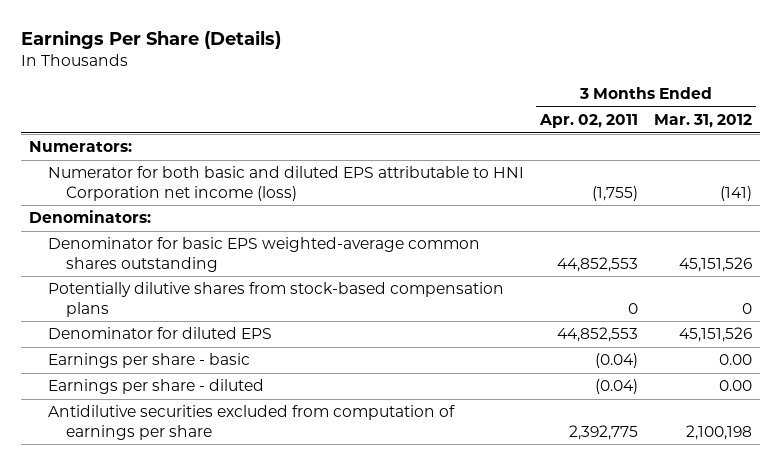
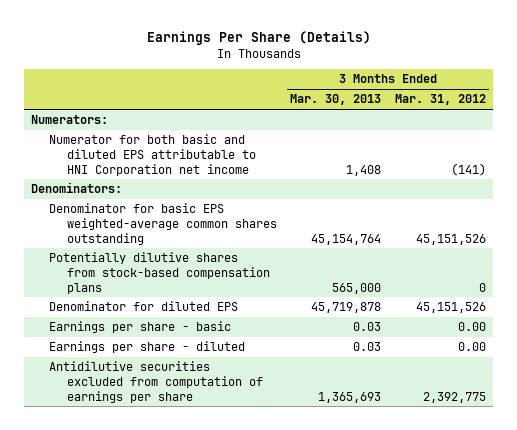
- | 3 Months Ended Apr. 02, 2011 | 3 Months Ended Mar. 31, 2012
+ | 3 Months Ended Mar. 30, 2013 | 3 Months Ended Mar. 31, 2012
- Numerator for both basic and diluted EPS attributable to HNI Corporation net income (loss) | (1,755) | (141)
+ Numerator for both basic and diluted EPS attributable to HNI Corporation net income | 1,408 | (141)
- Antidilutive securities excluded from computation of earnings per share | 2,392,775 | 2,100,198
+ Antidilutive securities excluded from computation of earnings per share | 1,365,693 | 2,392,775

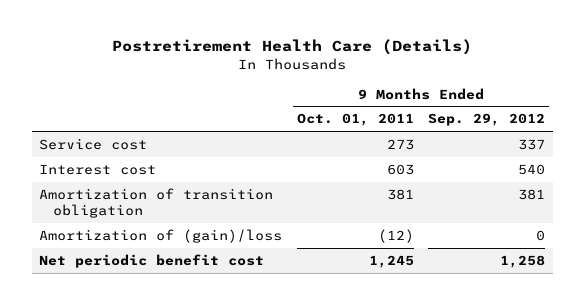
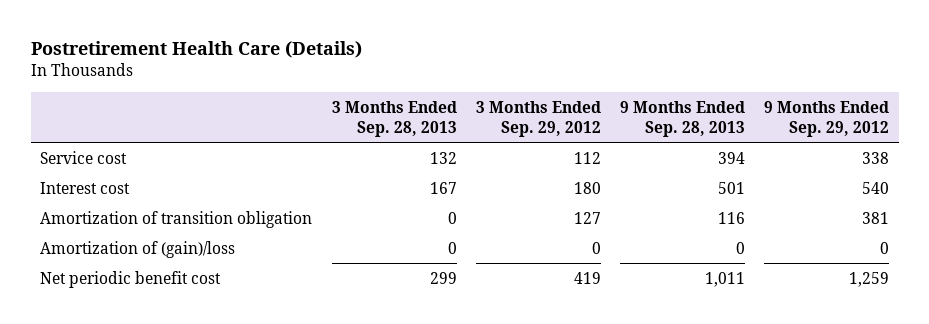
- | 9 Months Ended Oct. 01, 2011 | 9 Months Ended Sep. 29, 2012
+ | 3 Months Ended Sep. 28, 2013 | 3 Months Ended Sep. 29, 2012 | 9 Months Ended Sep. 28, 2013 | 9 Months Ended Sep. 29, 2012
- Service cost | 273 | 337
+ Service cost | 132 | 112 | 394 | 338
- Net periodic benefit cost | 1,245 | 1,258
+ Net periodic benefit cost | 299 | 419 | 1,011 | 1,259

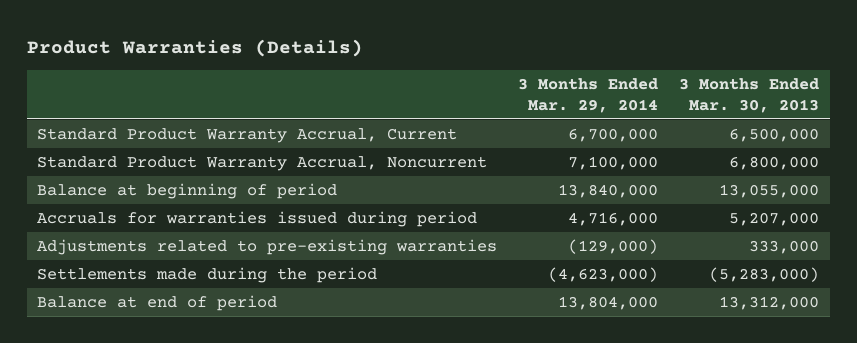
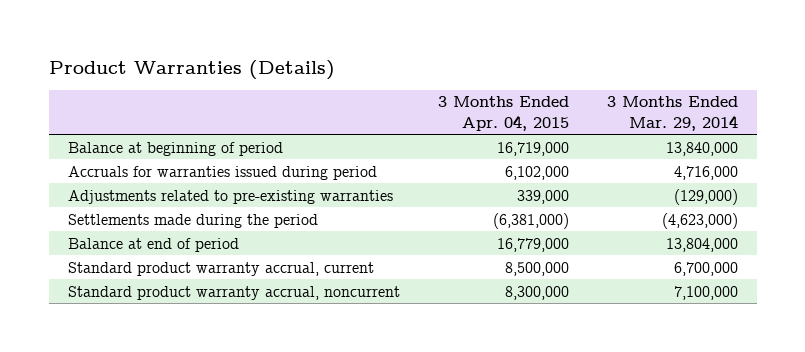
- | 3 Months Ended Mar. 29, 2014 | 3 Months Ended Mar. 30, 2013
+ | 3 Months Ended Apr. 04, 2015 | 3 Months Ended Mar. 29, 2014
- Standard Product Warranty Accrual, Current | 6,700,000 | 6,500,000
- Standard Product Warranty Accrual, Noncurrent | 7,100,000 | 6,800,000
+ Standard product warranty accrual, current | 8,500,000 | 6,700,000
+ Standard product warranty accrual, noncurrent | 8,300,000 | 7,100,000

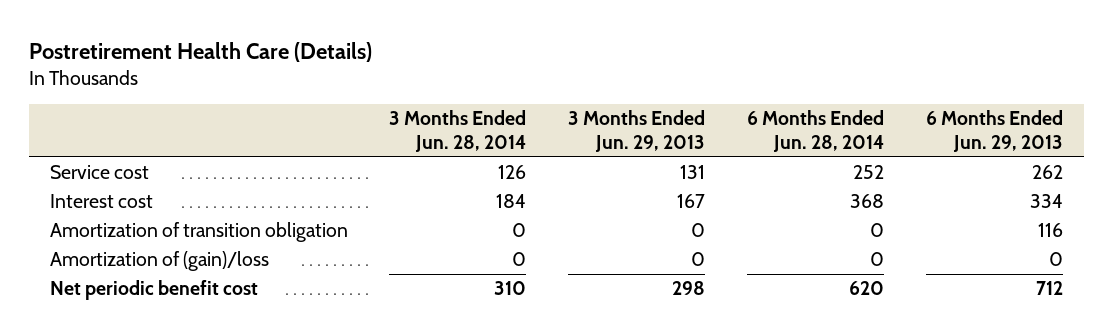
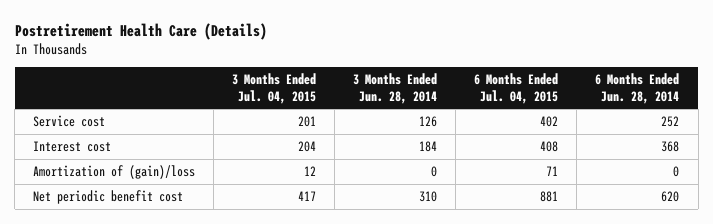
- | 3 Months Ended Jun. 28, 2014 | 3 Months Ended Jun. 29, 2013 | 6 Months Ended Jun. 28, 2014 | 6 Months Ended Jun. 29, 2013
+ | 3 Months Ended Jul. 04, 2015 | 3 Months Ended Jun. 28, 2014 | 6 Months Ended Jul. 04, 2015 | 6 Months Ended Jun. 28, 2014
- Amortization of transition obligation | 0 | 0 | 0 | 116

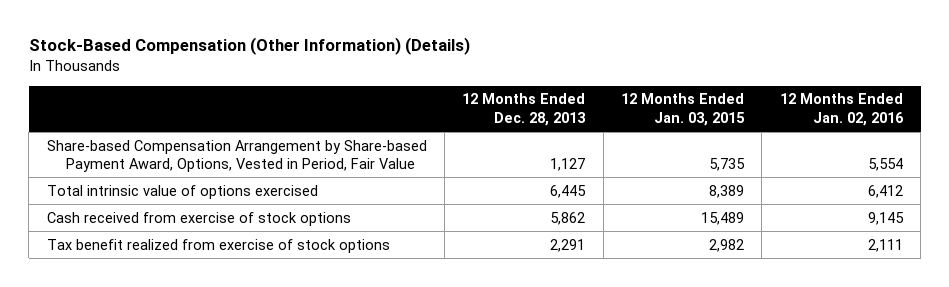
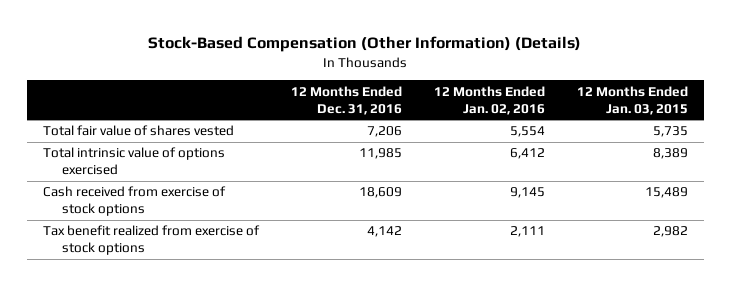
- | 12 Months Ended Dec. 28, 2013 | 12 Months Ended Jan. 03, 2015 | 12 Months Ended Jan. 02, 2016
+ | 12 Months Ended Dec. 31, 2016 | 12 Months Ended Jan. 02, 2016 | 12 Months Ended Jan. 03, 2015
- Share-based Compensation Arrangement by Share-based Payment Award, Options, Vested in Period, Fair Value | 1,127 | 5,735 | 5,554
+ Total fair value of shares vested | 7,206 | 5,554 | 5,735

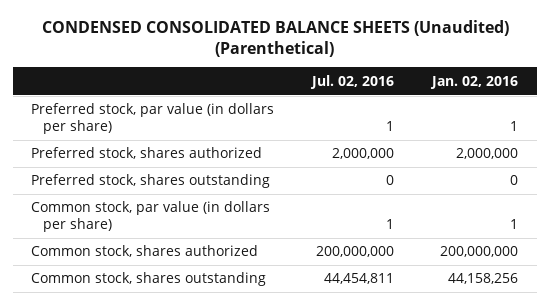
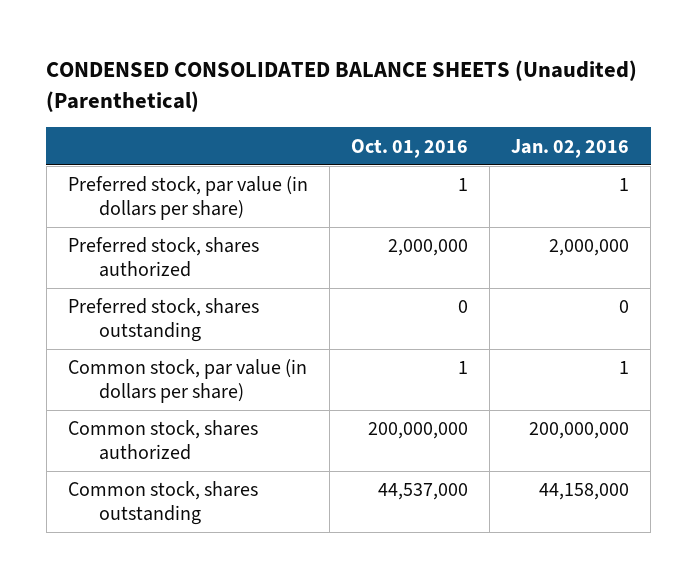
- | Jul. 02, 2016 | Jan. 02, 2016
+ | Oct. 01, 2016 | Jan. 02, 2016
- Common stock, shares outstanding | 44,454,811 | 44,158,256
+ Common stock, shares outstanding | 44,537,000 | 44,158,000

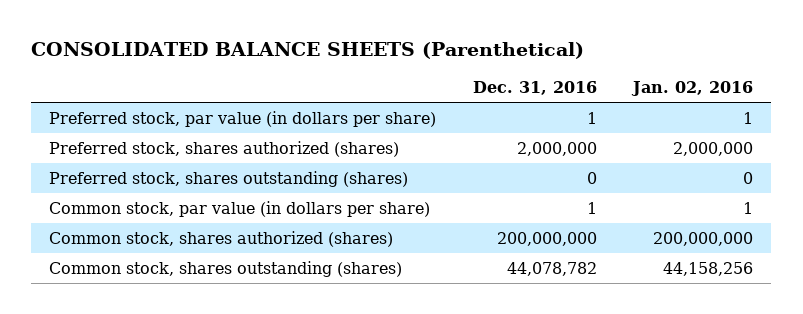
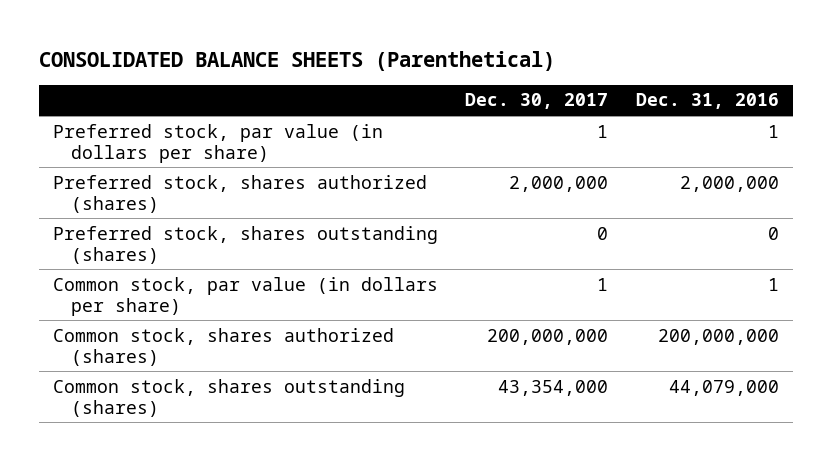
- | Dec. 31, 2016 | Jan. 02, 2016
+ | Dec. 30, 2017 | Dec. 31, 2016
- Common stock, shares outstanding (shares) | 44,078,782 | 44,158,256
+ Common stock, shares outstanding (shares) | 43,354,000 | 44,079,000

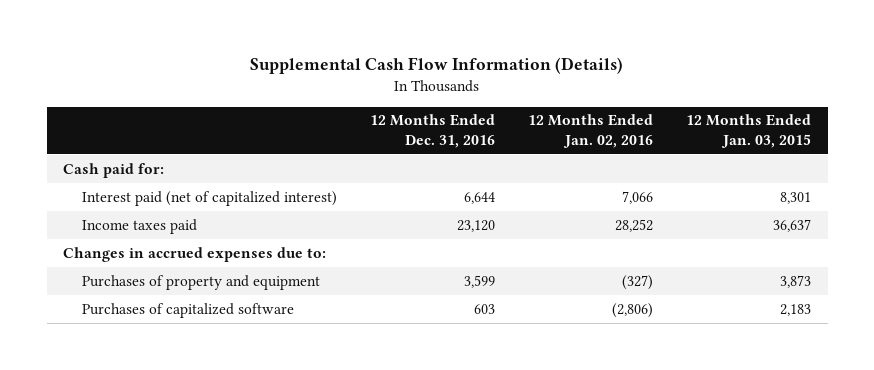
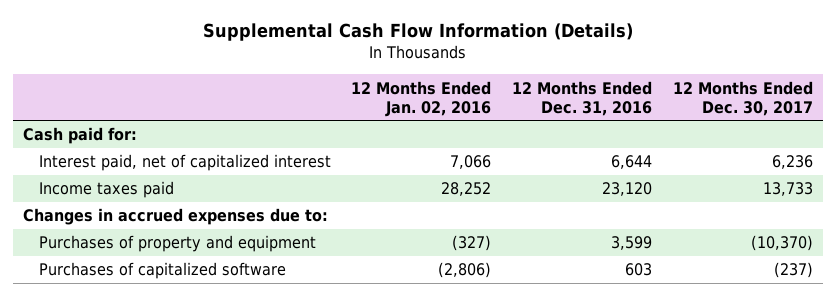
- | 12 Months Ended Dec. 31, 2016 | 12 Months Ended Jan. 02, 2016 | 12 Months Ended Jan. 03, 2015
+ | 12 Months Ended Jan. 02, 2016 | 12 Months Ended Dec. 31, 2016 | 12 Months Ended Dec. 30, 2017
- Interest paid (net of capitalized interest) | 6,644 | 7,066 | 8,301
+ Interest paid, net of capitalized interest | 7,066 | 6,644 | 6,236

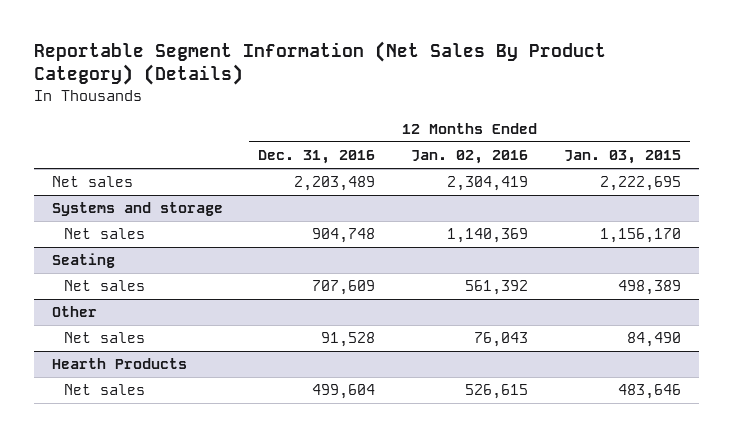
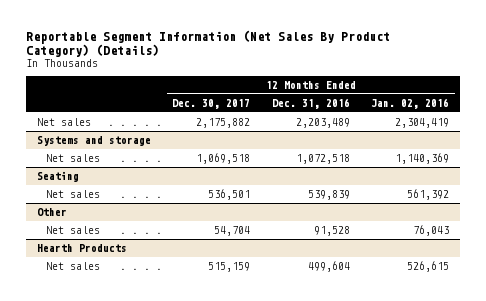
- | 12 Months Ended Dec. 31, 2016 | 12 Months Ended Jan. 02, 2016 | 12 Months Ended Jan. 03, 2015
+ | 12 Months Ended Dec. 30, 2017 | 12 Months Ended Dec. 31, 2016 | 12 Months Ended Jan. 02, 2016
@ Systems and storage
- Net sales | 904,748 | 1,140,369 | 1,156,170
+ Net sales | 1,069,518 | 1,072,518 | 1,140,369
@ Seating
- Net sales | 707,609 | 561,392 | 498,389
+ Net sales | 536,501 | 539,839 | 561,392

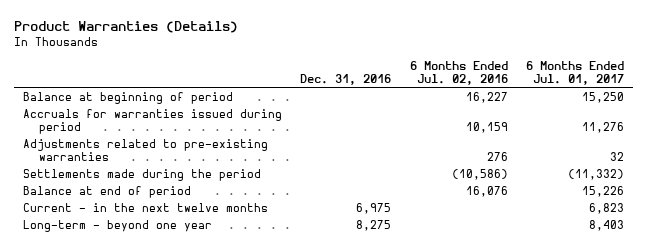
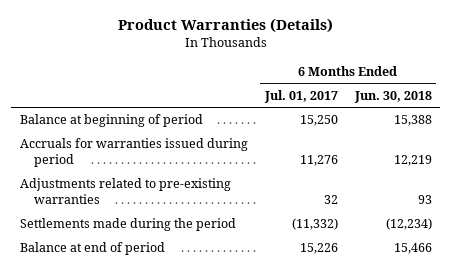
- | Dec. 31, 2016 | 6 Months Ended Jul. 02, 2016 | 6 Months Ended Jul. 01, 2017
+ | 6 Months Ended Jul. 01, 2017 | 6 Months Ended Jun. 30, 2018
- Current - in the next twelve months | 6,975 | | 6,823
- Long-term - beyond one year | 8,275 | | 8,403

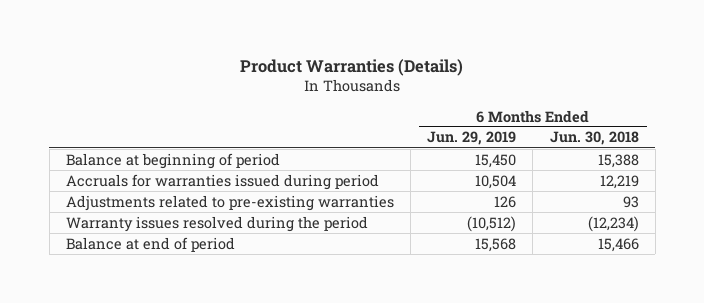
- | 6 Months Ended Jul. 01, 2017 | 6 Months Ended Jun. 30, 2018
+ | 6 Months Ended Jun. 29, 2019 | 6 Months Ended Jun. 30, 2018
- Settlements made during the period | (11,332) | (12,234)
+ Warranty issues resolved during the period | (10,512) | (12,234)

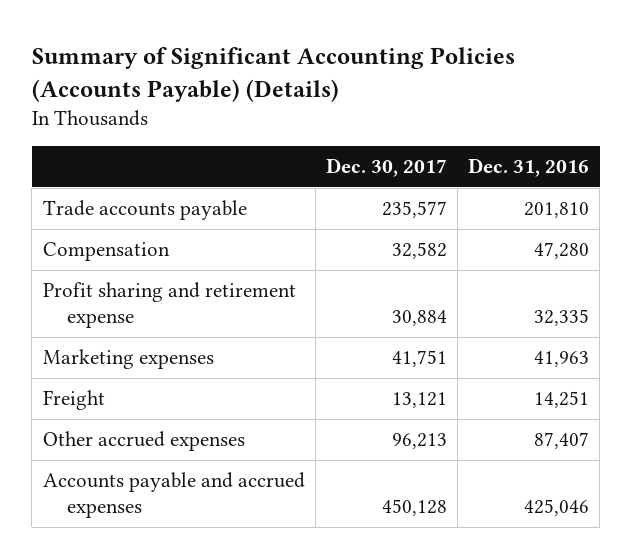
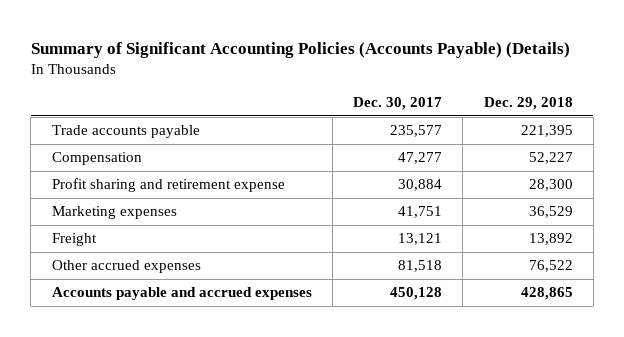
- | Dec. 30, 2017 | Dec. 31, 2016
+ | Dec. 30, 2017 | Dec. 29, 2018
- Compensation | 32,582 | 47,280
+ Compensation | 47,277 | 52,227
- Other accrued expenses | 96,213 | 87,407
+ Other accrued expenses | 81,518 | 76,522

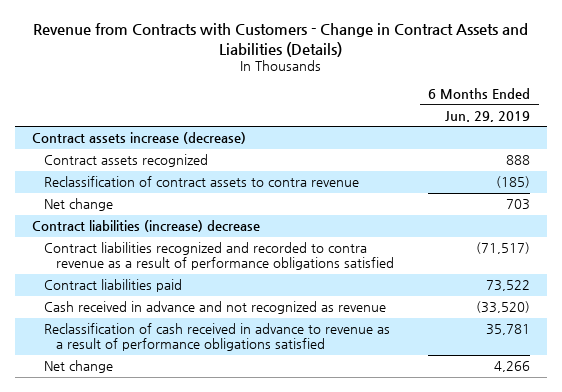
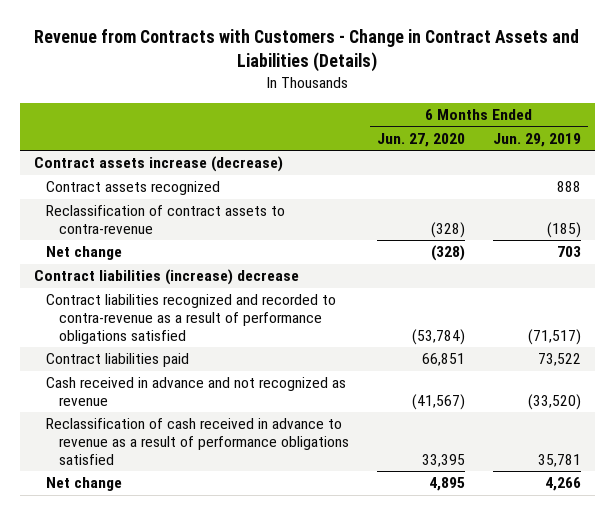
- | 6 Months Ended Jun. 29, 2019
+ | 6 Months Ended Jun. 27, 2020 | 6 Months Ended Jun. 29, 2019
- Reclassification of contract assets to contra revenue | (185)
+ Reclassification of contract assets to contra-revenue | (328) | (185)
- Contract liabilities recognized and recorded to contra revenue as a result of performance obligations satisfied | (71,517)
+ Contract liabilities recognized and recorded to contra-revenue as a result of performance obligations satisfied | (53,784) | (71,517)

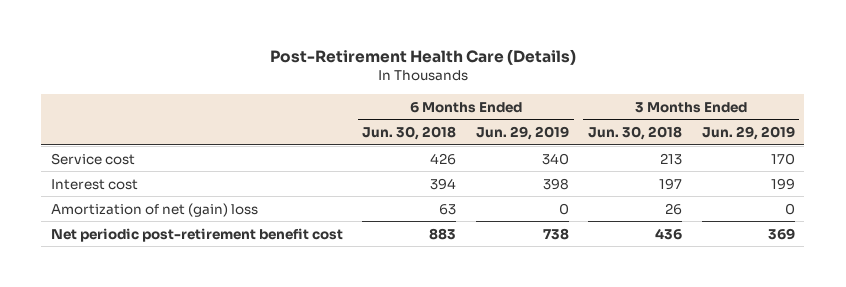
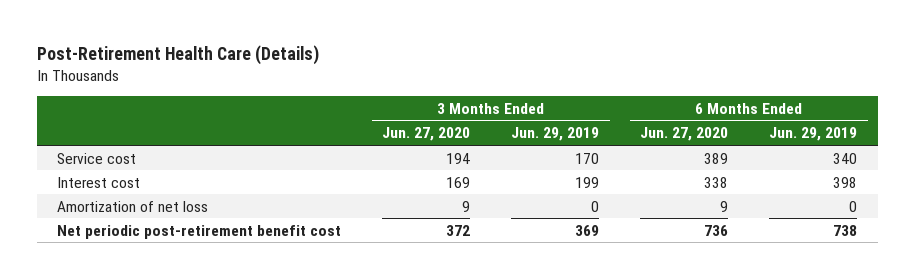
- | 6 Months Ended Jun. 30, 2018 | 6 Months Ended Jun. 29, 2019 | 3 Months Ended Jun. 30, 2018 | 3 Months Ended Jun. 29, 2019
+ | 3 Months Ended Jun. 27, 2020 | 3 Months Ended Jun. 29, 2019 | 6 Months Ended Jun. 27, 2020 | 6 Months Ended Jun. 29, 2019
- Amortization of net (gain) loss | 63 | 0 | 26 | 0
+ Amortization of net loss | 9 | 0 | 9 | 0

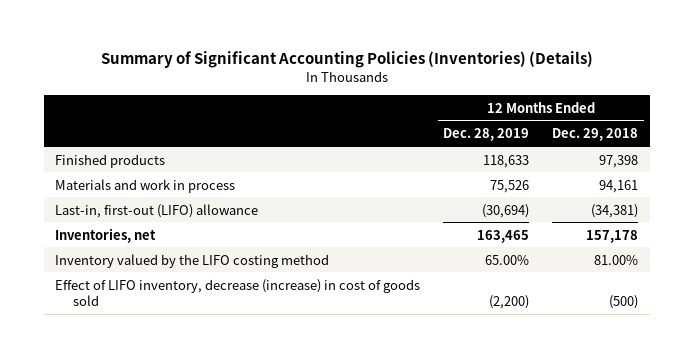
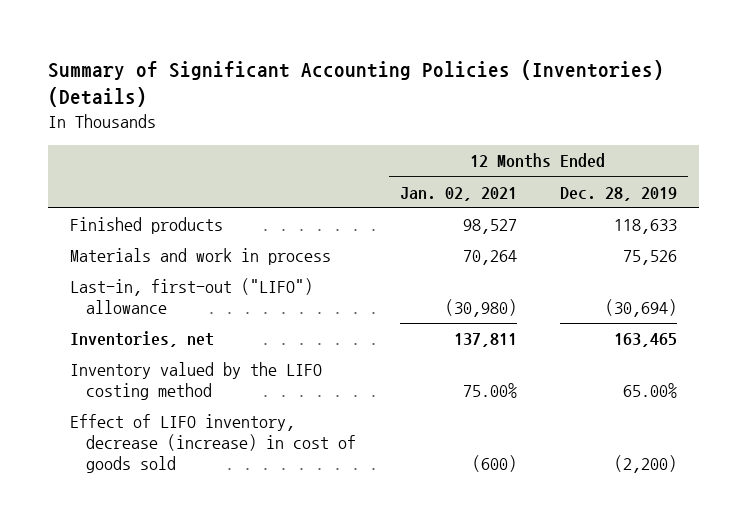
- | 12 Months Ended Dec. 28, 2019 | 12 Months Ended Dec. 29, 2018
+ | 12 Months Ended Jan. 02, 2021 | 12 Months Ended Dec. 28, 2019
- Last-in, first-out (LIFO) allowance | (30,694) | (34,381)
+ Last-in, first-out ("LIFO") allowance | (30,980) | (30,694)

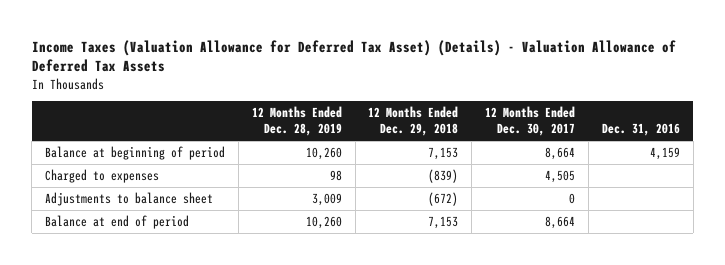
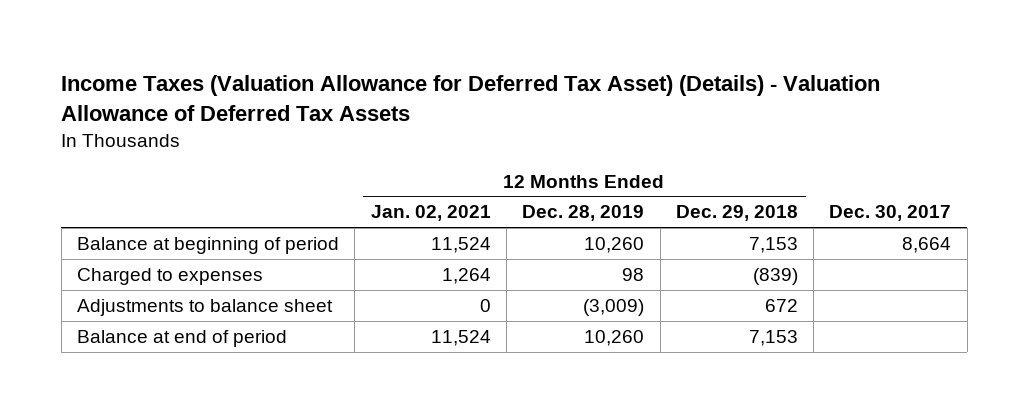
- | 12 Months Ended Dec. 28, 2019 | 12 Months Ended Dec. 29, 2018 | 12 Months Ended Dec. 30, 2017 | Dec. 31, 2016
+ | 12 Months Ended Jan. 02, 2021 | 12 Months Ended Dec. 28, 2019 | 12 Months Ended Dec. 29, 2018 | Dec. 30, 2017
- Adjustments to balance sheet | 3,009 | (672) | 0 |
+ Adjustments to balance sheet | 0 | (3,009) | 672 |

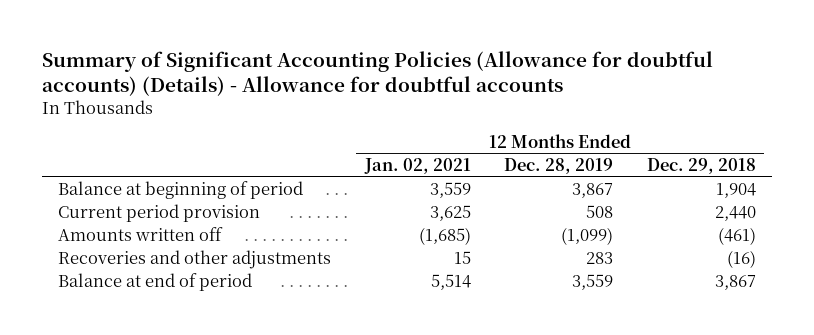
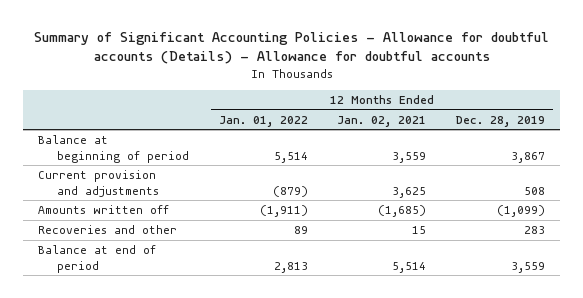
- Summary of Significant Accounting Policies (Allowance for doubtful accounts) (Details) - Allowance for doubtful accounts
+ Summary of Significant Accounting Policies - Allowance for doubtful accounts (Details) - Allowance for doubtful accounts
- | 12 Months Ended Jan. 02, 2021 | 12 Months Ended Dec. 28, 2019 | 12 Months Ended Dec. 29, 2018
+ | 12 Months Ended Jan. 01, 2022 | 12 Months Ended Jan. 02, 2021 | 12 Months Ended Dec. 28, 2019
- Current period provision | 3,625 | 508 | 2,440
+ Current provision and adjustments | (879) | 3,625 | 508
- Recoveries and other adjustments | 15 | 283 | (16)
+ Recoveries and other | 89 | 15 | 283

